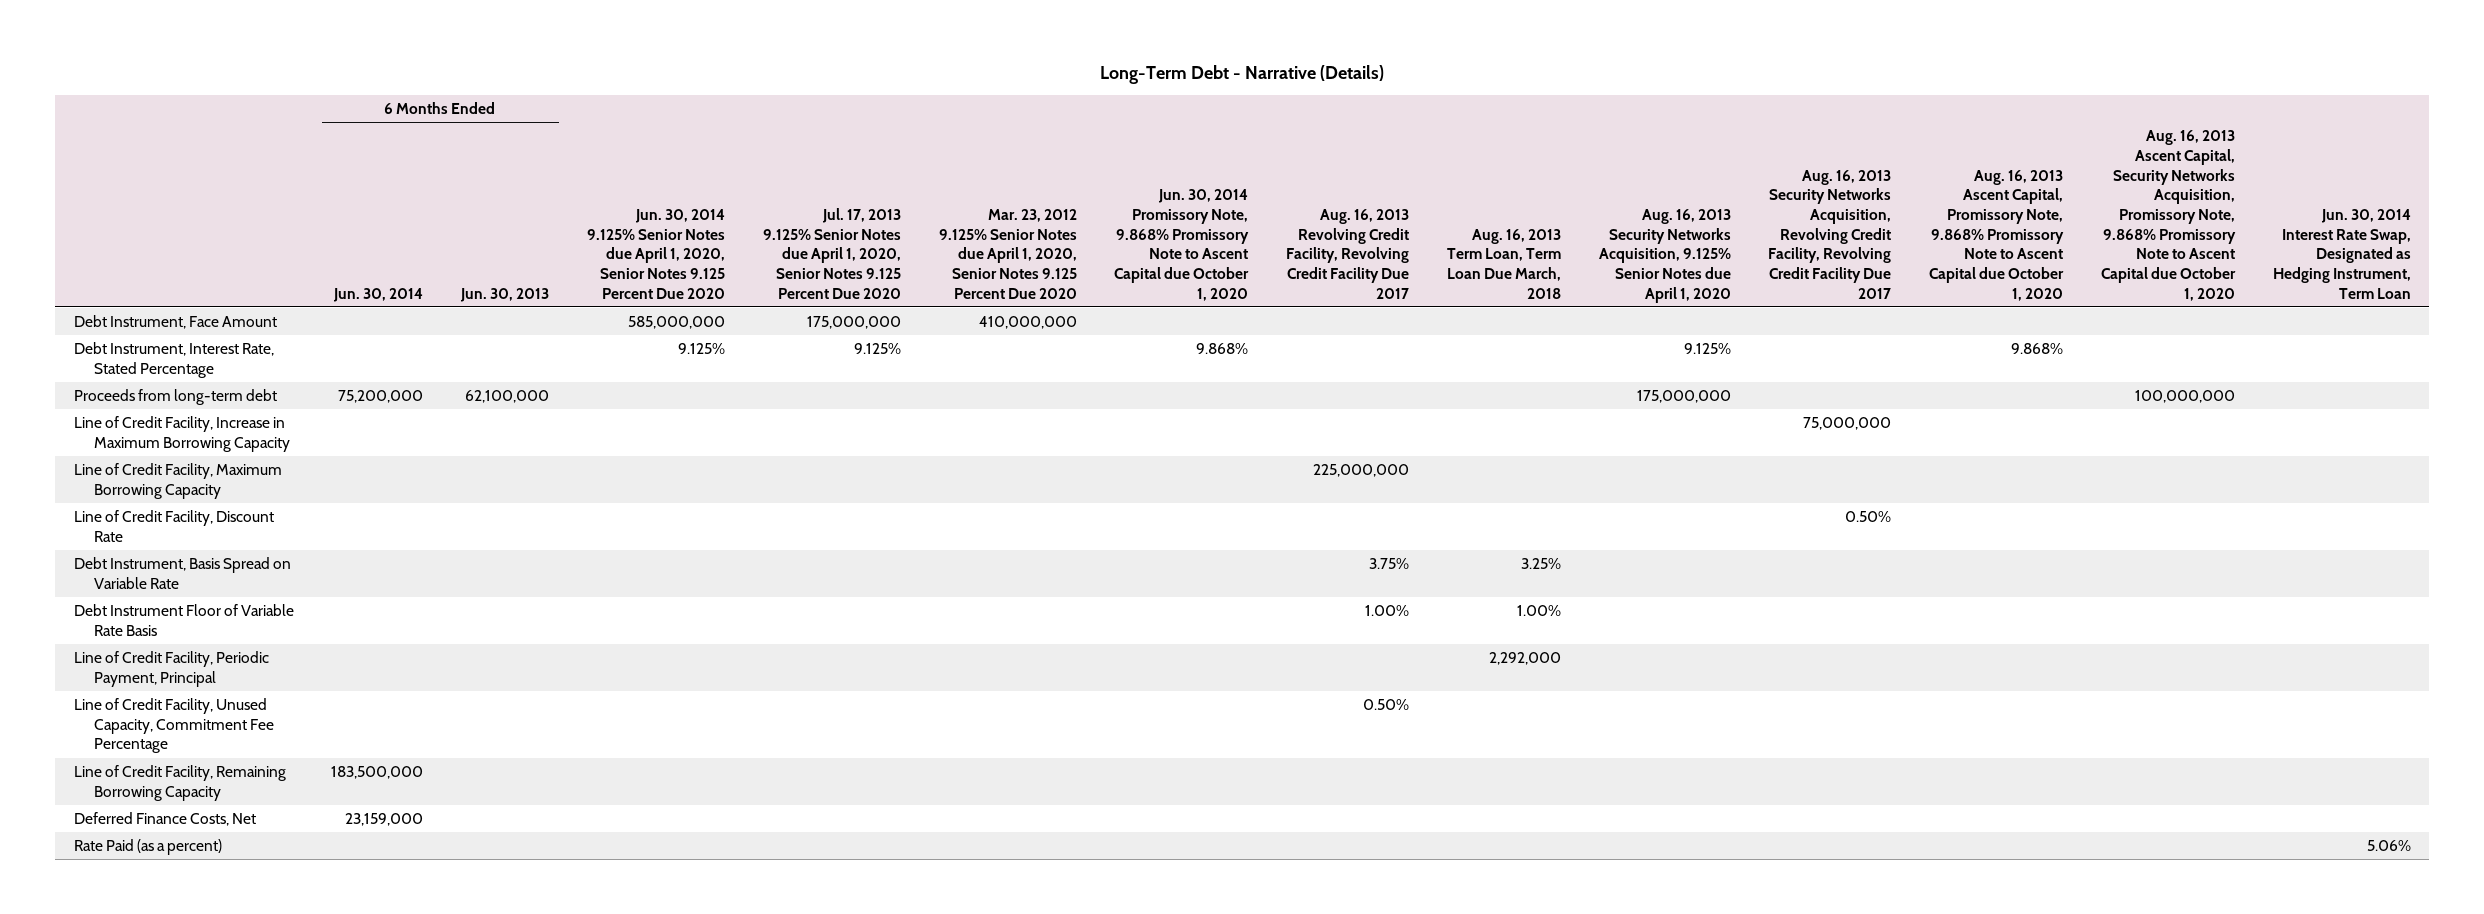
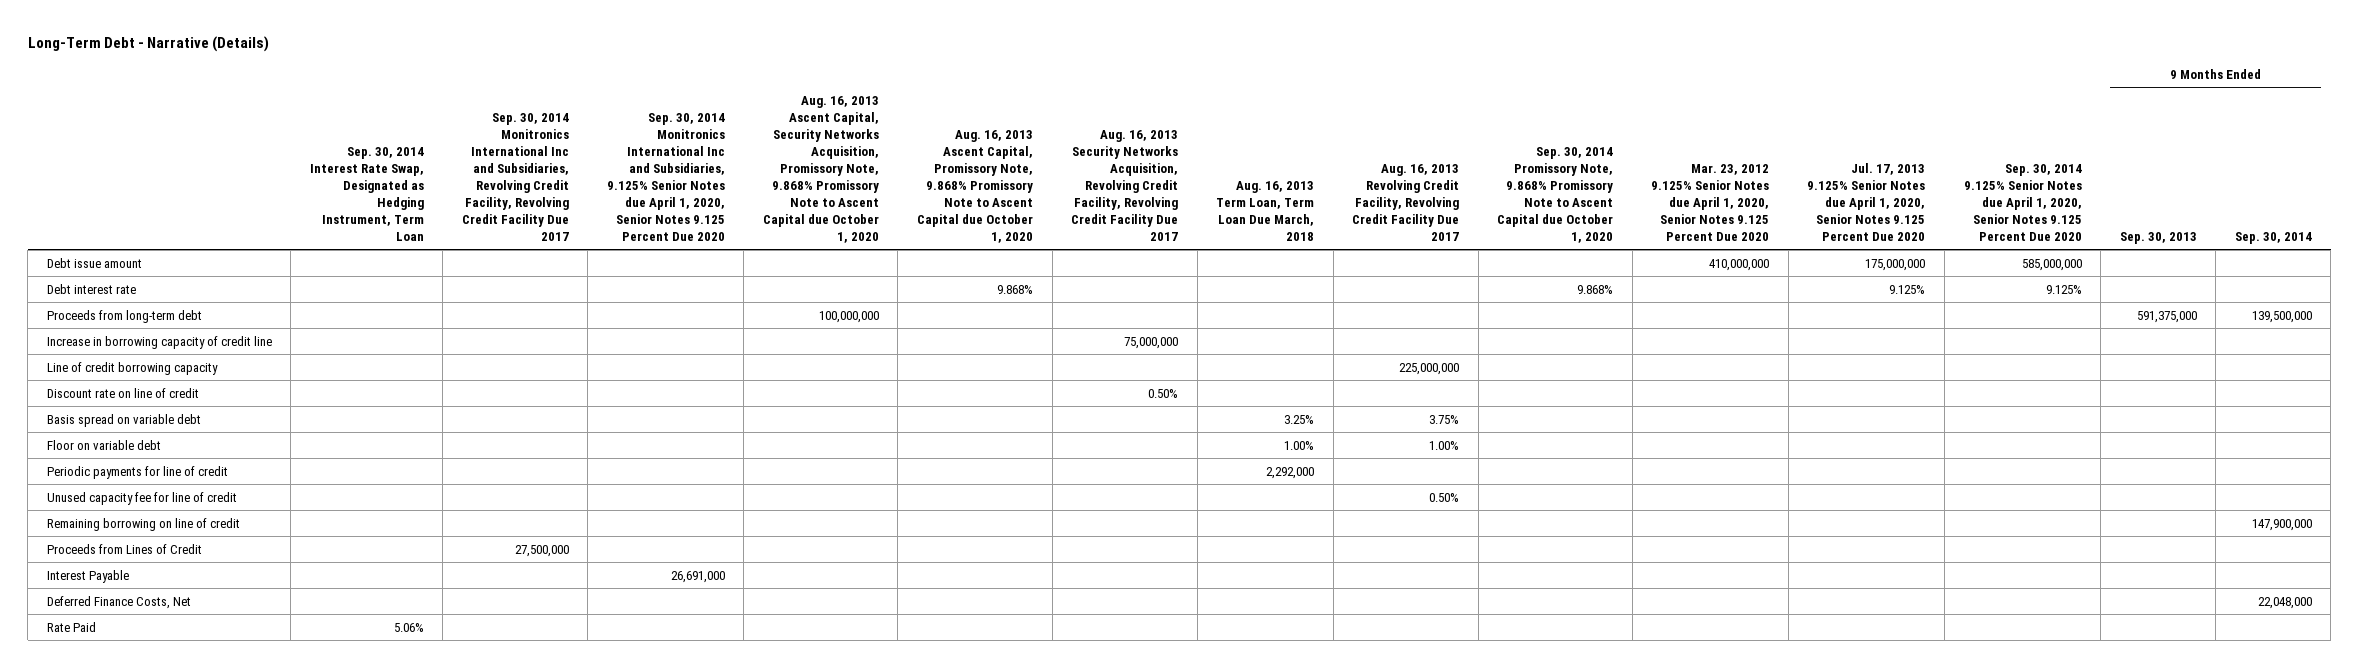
- | 6 Months Ended Jun. 30, 2014 | 6 Months Ended Jun. 30, 2013 | Jun. 30, 2014 9.125% Senior Notes due April 1, 2020, Senior Notes 9.125 Percent Due 2020 | Jul. 17, 2013 9.125% Senior Notes due April 1, 2020, Senior Notes 9.125 Percent Due 2020 | Mar. 23, 2012 9.125% Senior Notes due April 1, 2020, Senior Notes 9.125 Percent Due 2020 | Jun. 30, 2014 Promissory Note, 9.868% Promissory Note to Ascent Capital due October 1, 2020 | Aug. 16, 2013 Revolving Credit Facility, Revolving Credit Facility Due 2017 | Aug. 16, 2013 Term Loan, Term Loan Due March, 2018 | Aug. 16, 2013 Security Networks Acquisition, 9.125% Senior Notes due April 1, 2020 | Aug. 16, 2013 Security Networks Acquisition, Revolving Credit Facility, Revolving Credit Facility Due 2017 | Aug. 16, 2013 Ascent Capital, Promissory Note, 9.868% Promissory Note to Ascent Capital due October 1, 2020 | Aug. 16, 2013 Ascent Capital, Security Networks Acquisition, Promissory Note, 9.868% Promissory Note to Ascent Capital due October 1, 2020 | Jun. 30, 2014 Interest Rate Swap, Designated as Hedging Instrument, Term Loan
+ | Sep. 30, 2014 Interest Rate Swap, Designated as Hedging Instrument, Term Loan | Sep. 30, 2014 Monitronics International Inc and Subsidiaries, Revolving Credit Facility, Revolving Credit Facility Due 2017 | Sep. 30, 2014 Monitronics International Inc and Subsidiaries, 9.125% Senior Notes due April 1, 2020, Senior Notes 9.125 Percent Due 2020 | Aug. 16, 2013 Ascent Capital, Security Networks Acquisition, Promissory Note, 9.868% Promissory Note to Ascent Capital due October 1, 2020 | Aug. 16, 2013 Ascent Capital, Promissory Note, 9.868% Promissory Note to Ascent Capital due October 1, 2020 | Aug. 16, 2013 Security Networks Acquisition, Revolving Credit Facility, Revolving Credit Facility Due 2017 | Aug. 16, 2013 Term Loan, Term Loan Due March, 2018 | Aug. 16, 2013 Revolving Credit Facility, Revolving Credit Facility Due 2017 | Sep. 30, 2014 Promissory Note, 9.868% Promissory Note to Ascent Capital due October 1, 2020 | Mar. 23, 2012 9.125% Senior Notes due April 1, 2020, Senior Notes 9.125 Percent Due 2020 | Jul. 17, 2013 9.125% Senior Notes due April 1, 2020, Senior Notes 9.125 Percent Due 2020 | Sep. 30, 2014 9.125% Senior Notes due April 1, 2020, Senior Notes 9.125 Percent Due 2020 | 9 Months Ended Sep. 30, 2013 | 9 Months Ended Sep. 30, 2014
- Debt Instrument, Face Amount | | | 585,000,000 | 175,000,000 | 410,000,000 | | | | | | | |
- Debt Instrument, Interest Rate, Stated Percentage | | | 9.125% | 9.125% | | 9.868% | | | 9.125% | | 9.868% | |
+ Debt issue amount | | | | | | | | | | 410,000,000 | 175,000,000 | 585,000,000 | |
+ Debt interest rate | | | | | 9.868% | | | | 9.868% | | 9.125% | 9.125% | |
- Line of Credit Facility, Increase in Maximum Borrowing Capacity | | | | | | | | | | 75,000,000 | | |
- Line of Credit Facility, Maximum Borrowing Capacity | | | | | | | 225,000,000 | | | | | |
- Line of Credit Facility, Discount Rate | | | | | | | | | | 0.50% | | |
- Debt Instrument, Basis Spread on Variable Rate | | | | | | | 3.75% | 3.25% | | | | |
- Debt Instrument Floor of Variable Rate Basis | | | | | | | 1.00% | 1.00% | | | | |
- Line of Credit Facility, Periodic Payment, Principal | | | | | | | | 2,292,000 | | | | |
- Line of Credit Facility, Unused Capacity, Commitment Fee Percentage | | | | | | | 0.50% | | | | | |
- Line of Credit Facility, Remaining Borrowing Capacity | 183,500,000 | | | | | | | | | | | |
+ Increase in borrowing capacity of credit line | | | | | | 75,000,000 | | | | | | | |
+ Line of credit borrowing capacity | | | | | | | | 225,000,000 | | | | | |
+ Discount rate on line of credit | | | | | | 0.50% | | | | | | | |
+ Basis spread on variable debt | | | | | | | 3.25% | 3.75% | | | | | |
+ Floor on variable debt | | | | | | | 1.00% | 1.00% | | | | | |
+ Periodic payments for line of credit | | | | | | | 2,292,000 | | | | | | |
+ Unused capacity fee for line of credit | | | | | | | | 0.50% | | | | | |
+ Remaining borrowing on line of credit | | | | | | | | | | | | | | 147,900,000
+ Proceeds from Lines of Credit | | 27,500,000 | | | | | | | | | | | |
+ Interest Payable | | | 26,691,000 | | | | | | | | | | |
- Rate Paid (as a percent) | | | | | | | | | | | | | 5.06%
+ Rate Paid | 5.06% | | | | | | | | | | | | |

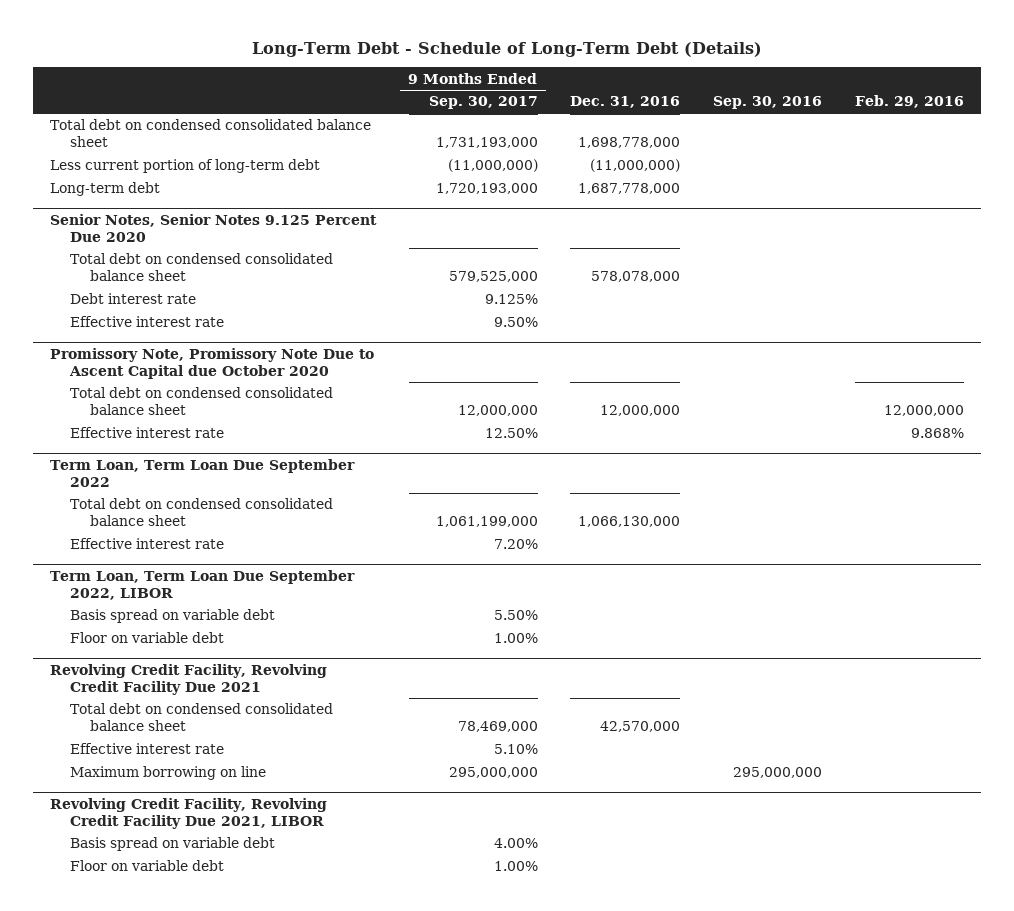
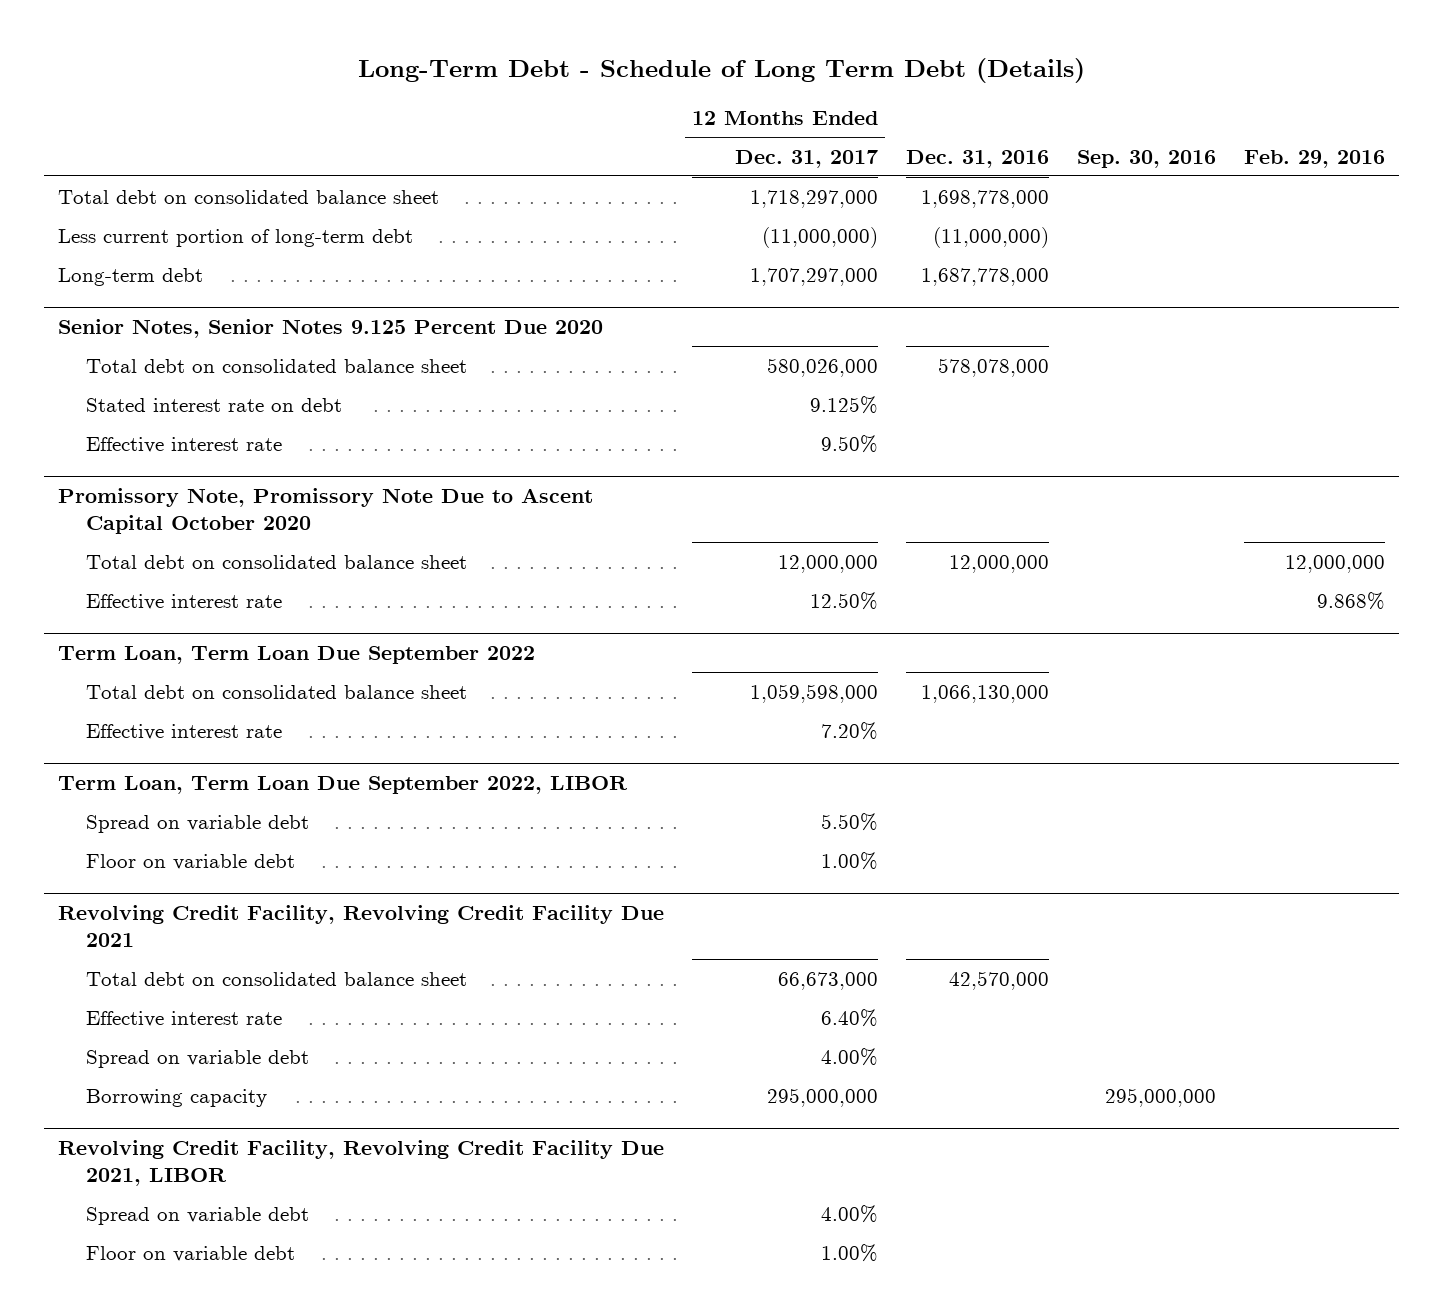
- Long-Term Debt - Schedule of Long-Term Debt (Details)
+ Long-Term Debt - Schedule of Long Term Debt (Details)
- | 9 Months Ended Sep. 30, 2017 | Dec. 31, 2016 | Sep. 30, 2016 | Feb. 29, 2016
+ | 12 Months Ended Dec. 31, 2017 | Dec. 31, 2016 | Sep. 30, 2016 | Feb. 29, 2016
- Total debt on condensed consolidated balance sheet | 1,731,193,000 | 1,698,778,000 | |
+ Total debt on consolidated balance sheet | 1,718,297,000 | 1,698,778,000 | |
@ Senior Notes, Senior Notes 9.125 Percent Due 2020
- Total debt on condensed consolidated balance sheet | 579,525,000 | 578,078,000 | |
- Debt interest rate | 9.125% | | |
+ Total debt on consolidated balance sheet | 580,026,000 | 578,078,000 | |
+ Stated interest rate on debt | 9.125% | | |
- Promissory Note, Promissory Note Due to Ascent Capital due October 2020
- Total debt on condensed consolidated balance sheet | 12,000,000 | 12,000,000 | | 12,000,000
+ Promissory Note, Promissory Note Due to Ascent Capital October 2020
+ Total debt on consolidated balance sheet | 12,000,000 | 12,000,000 | | 12,000,000
@ Term Loan, Term Loan Due September 2022
- Total debt on condensed consolidated balance sheet | 1,061,199,000 | 1,066,130,000 | |
+ Total debt on consolidated balance sheet | 1,059,598,000 | 1,066,130,000 | |
@ Term Loan, Term Loan Due September 2022, LIBOR
- Basis spread on variable debt | 5.50% | | |
+ Spread on variable debt | 5.50% | | |
@ Revolving Credit Facility, Revolving Credit Facility Due 2021
- Total debt on condensed consolidated balance sheet | 78,469,000 | 42,570,000 | |
+ Total debt on consolidated balance sheet | 66,673,000 | 42,570,000 | |
- Maximum borrowing on line | 295,000,000 | | 295,000,000 |
+ Spread on variable debt | 4.00% | | |
+ Borrowing capacity | 295,000,000 | | 295,000,000 |
@ Revolving Credit Facility, Revolving Credit Facility Due 2021, LIBOR
- Basis spread on variable debt | 4.00% | | |
+ Spread on variable debt | 4.00% | | |

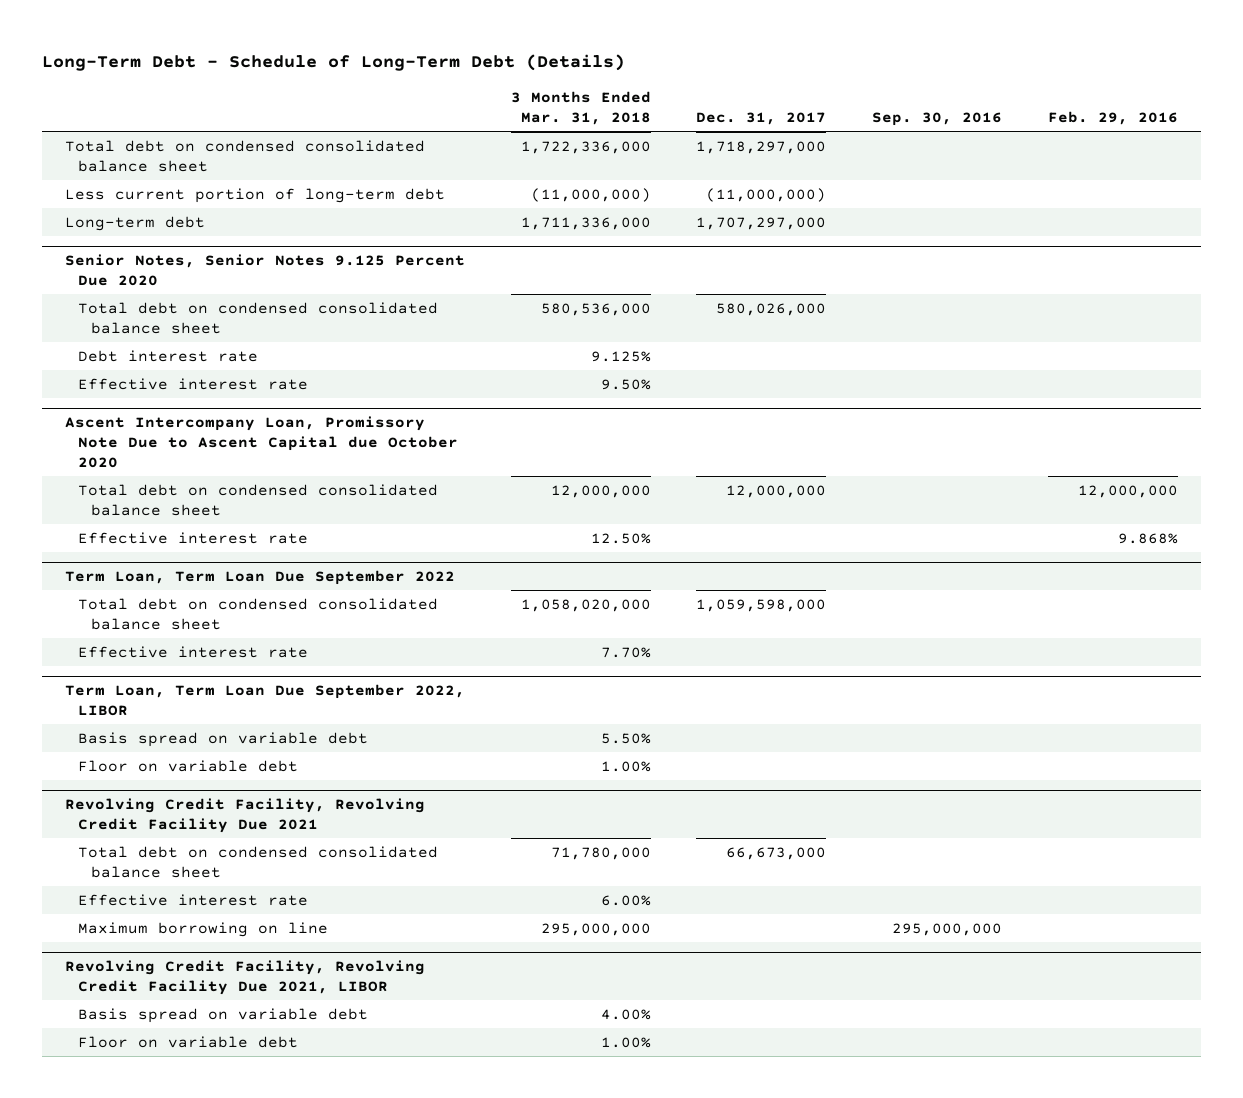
- Long-Term Debt - Schedule of Long Term Debt (Details)
+ Long-Term Debt - Schedule of Long-Term Debt (Details)
- | 12 Months Ended Dec. 31, 2017 | Dec. 31, 2016 | Sep. 30, 2016 | Feb. 29, 2016
+ | 3 Months Ended Mar. 31, 2018 | Dec. 31, 2017 | Sep. 30, 2016 | Feb. 29, 2016
- Total debt on consolidated balance sheet | 1,718,297,000 | 1,698,778,000 | |
+ Total debt on condensed consolidated balance sheet | 1,722,336,000 | 1,718,297,000 | |
@ Senior Notes, Senior Notes 9.125 Percent Due 2020
- Total debt on consolidated balance sheet | 580,026,000 | 578,078,000 | |
- Stated interest rate on debt | 9.125% | | |
+ Total debt on condensed consolidated balance sheet | 580,536,000 | 580,026,000 | |
+ Debt interest rate | 9.125% | | |
- Promissory Note, Promissory Note Due to Ascent Capital October 2020
- Total debt on consolidated balance sheet | 12,000,000 | 12,000,000 | | 12,000,000
+ Ascent Intercompany Loan, Promissory Note Due to Ascent Capital due October 2020
+ Total debt on condensed consolidated balance sheet | 12,000,000 | 12,000,000 | | 12,000,000
@ Term Loan, Term Loan Due September 2022
- Total debt on consolidated balance sheet | 1,059,598,000 | 1,066,130,000 | |
+ Total debt on condensed consolidated balance sheet | 1,058,020,000 | 1,059,598,000 | |
@ Term Loan, Term Loan Due September 2022, LIBOR
- Spread on variable debt | 5.50% | | |
+ Basis spread on variable debt | 5.50% | | |
@ Revolving Credit Facility, Revolving Credit Facility Due 2021
- Total debt on consolidated balance sheet | 66,673,000 | 42,570,000 | |
+ Total debt on condensed consolidated balance sheet | 71,780,000 | 66,673,000 | |
- Spread on variable debt | 4.00% | | |
- Borrowing capacity | 295,000,000 | | 295,000,000 |
+ Maximum borrowing on line | 295,000,000 | | 295,000,000 |
@ Revolving Credit Facility, Revolving Credit Facility Due 2021, LIBOR
- Spread on variable debt | 4.00% | | |
+ Basis spread on variable debt | 4.00% | | |

